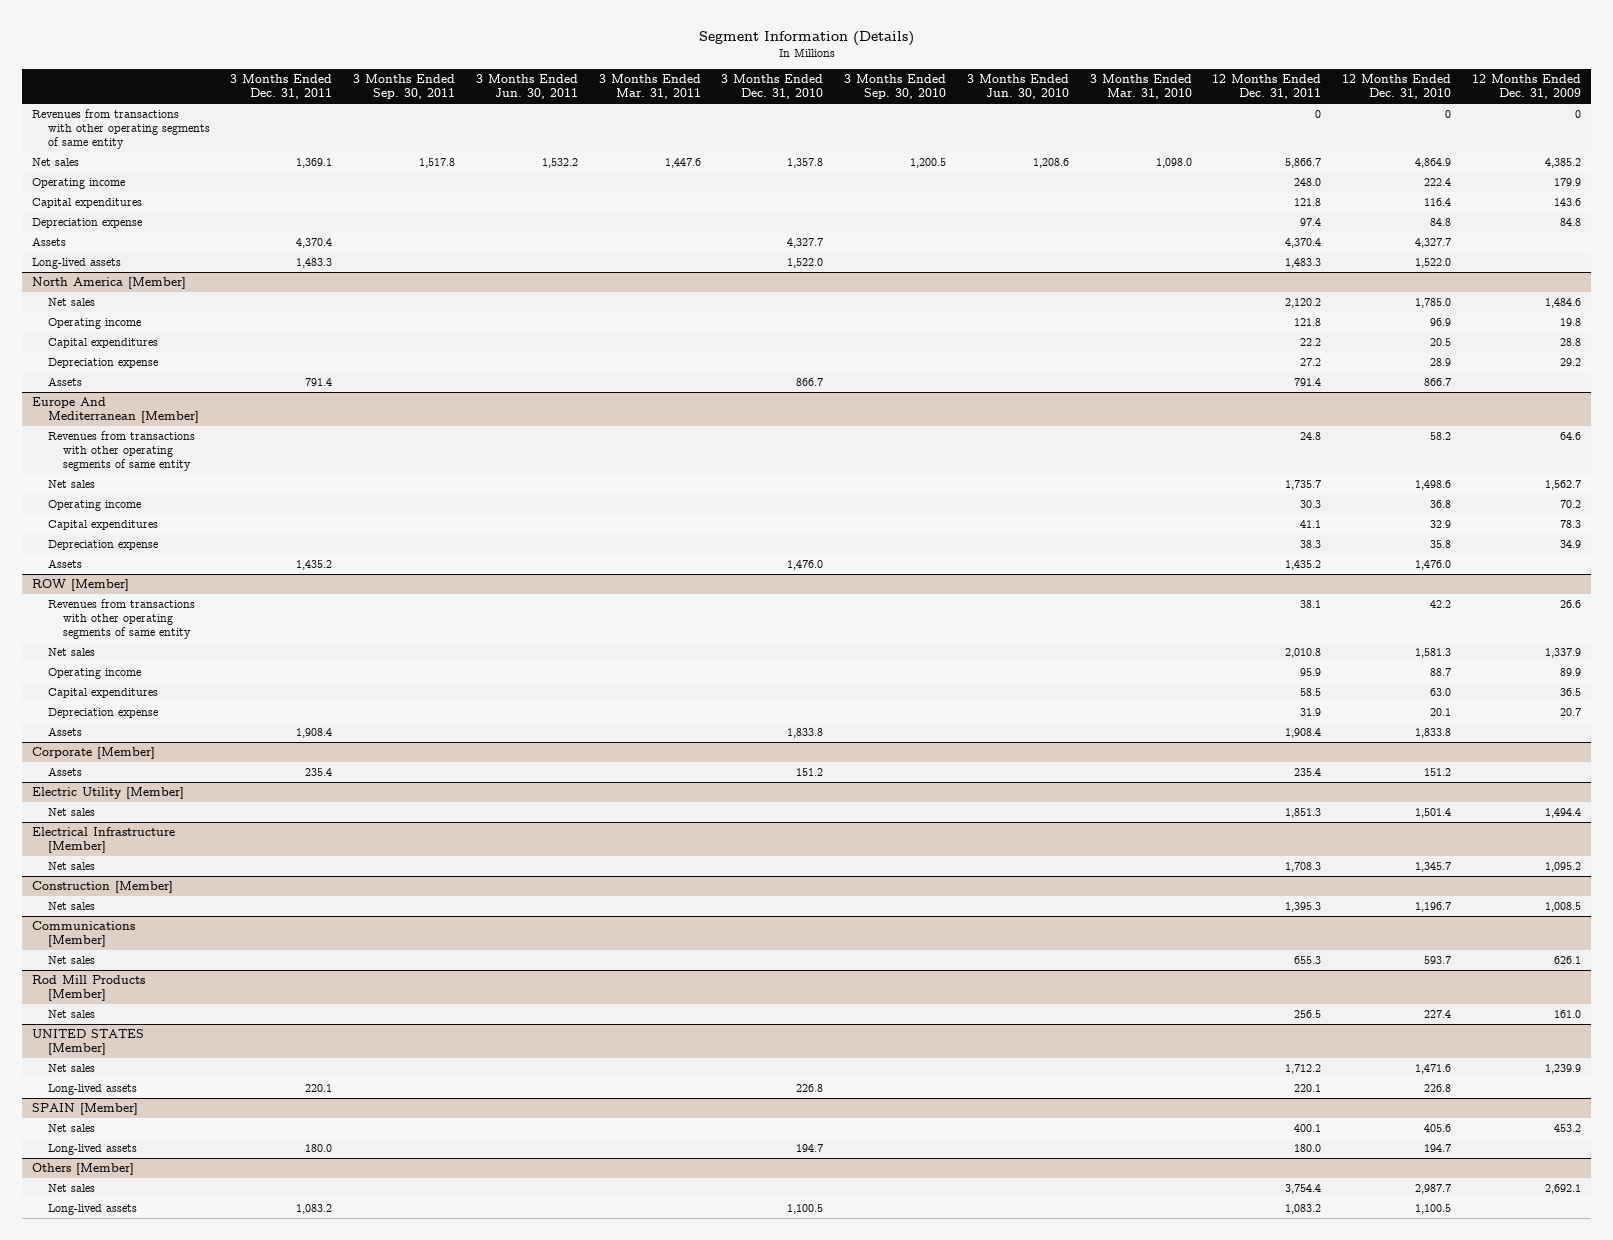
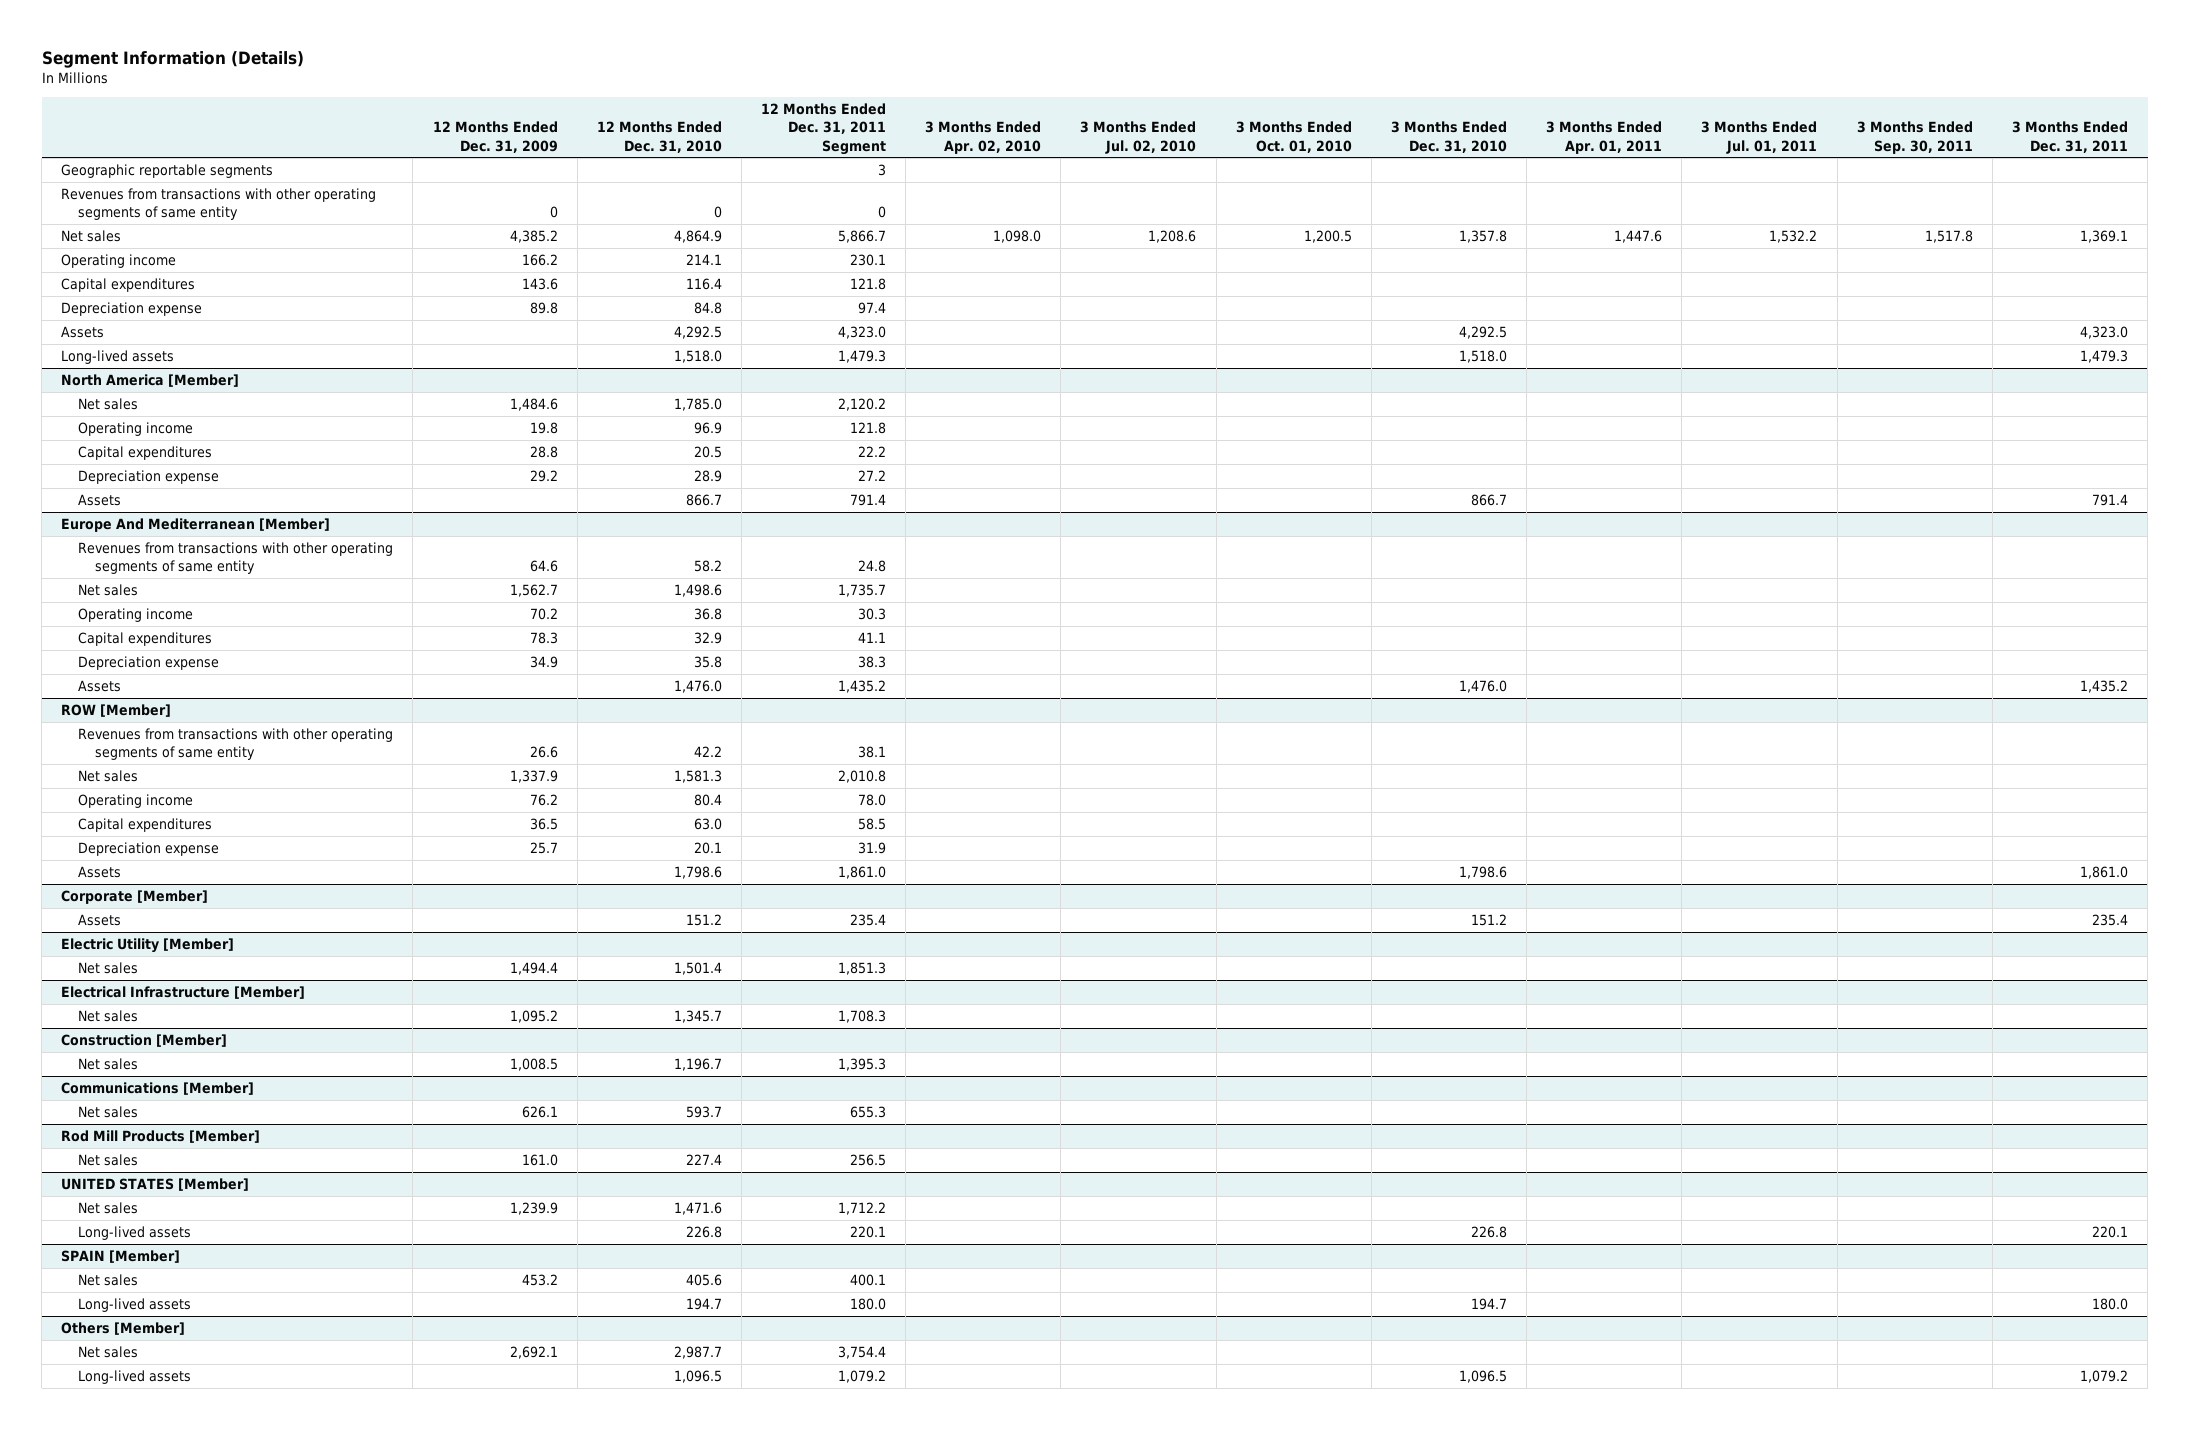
- | 3 Months Ended Dec. 31, 2011 | 3 Months Ended Sep. 30, 2011 | 3 Months Ended Jun. 30, 2011 | 3 Months Ended Mar. 31, 2011 | 3 Months Ended Dec. 31, 2010 | 3 Months Ended Sep. 30, 2010 | 3 Months Ended Jun. 30, 2010 | 3 Months Ended Mar. 31, 2010 | 12 Months Ended Dec. 31, 2011 | 12 Months Ended Dec. 31, 2010 | 12 Months Ended Dec. 31, 2009
+ | 12 Months Ended Dec. 31, 2009 | 12 Months Ended Dec. 31, 2010 | 12 Months Ended Dec. 31, 2011 Segment | 3 Months Ended Apr. 02, 2010 | 3 Months Ended Jul. 02, 2010 | 3 Months Ended Oct. 01, 2010 | 3 Months Ended Dec. 31, 2010 | 3 Months Ended Apr. 01, 2011 | 3 Months Ended Jul. 01, 2011 | 3 Months Ended Sep. 30, 2011 | 3 Months Ended Dec. 31, 2011
+ Geographic reportable segments | | | 3 | | | | | | | |
- Operating income | | | | | | | | | 248.0 | 222.4 | 179.9
+ Operating income | 166.2 | 214.1 | 230.1 | | | | | | | |
- Depreciation expense | | | | | | | | | 97.4 | 84.8 | 84.8
- Assets | 4,370.4 | | | | 4,327.7 | | | | 4,370.4 | 4,327.7 |
- Long-lived assets | 1,483.3 | | | | 1,522.0 | | | | 1,483.3 | 1,522.0 |
+ Depreciation expense | 89.8 | 84.8 | 97.4 | | | | | | | |
+ Assets | | 4,292.5 | 4,323.0 | | | | 4,292.5 | | | | 4,323.0
+ Long-lived assets | | 1,518.0 | 1,479.3 | | | | 1,518.0 | | | | 1,479.3
@ ROW [Member]
- Operating income | | | | | | | | | 95.9 | 88.7 | 89.9
+ Operating income | 76.2 | 80.4 | 78.0 | | | | | | | |
- Depreciation expense | | | | | | | | | 31.9 | 20.1 | 20.7
- Assets | 1,908.4 | | | | 1,833.8 | | | | 1,908.4 | 1,833.8 |
+ Depreciation expense | 25.7 | 20.1 | 31.9 | | | | | | | |
+ Assets | | 1,798.6 | 1,861.0 | | | | 1,798.6 | | | | 1,861.0
@ Others [Member]
- Long-lived assets | 1,083.2 | | | | 1,100.5 | | | | 1,083.2 | 1,100.5 |
+ Long-lived assets | | 1,096.5 | 1,079.2 | | | | 1,096.5 | | | | 1,079.2

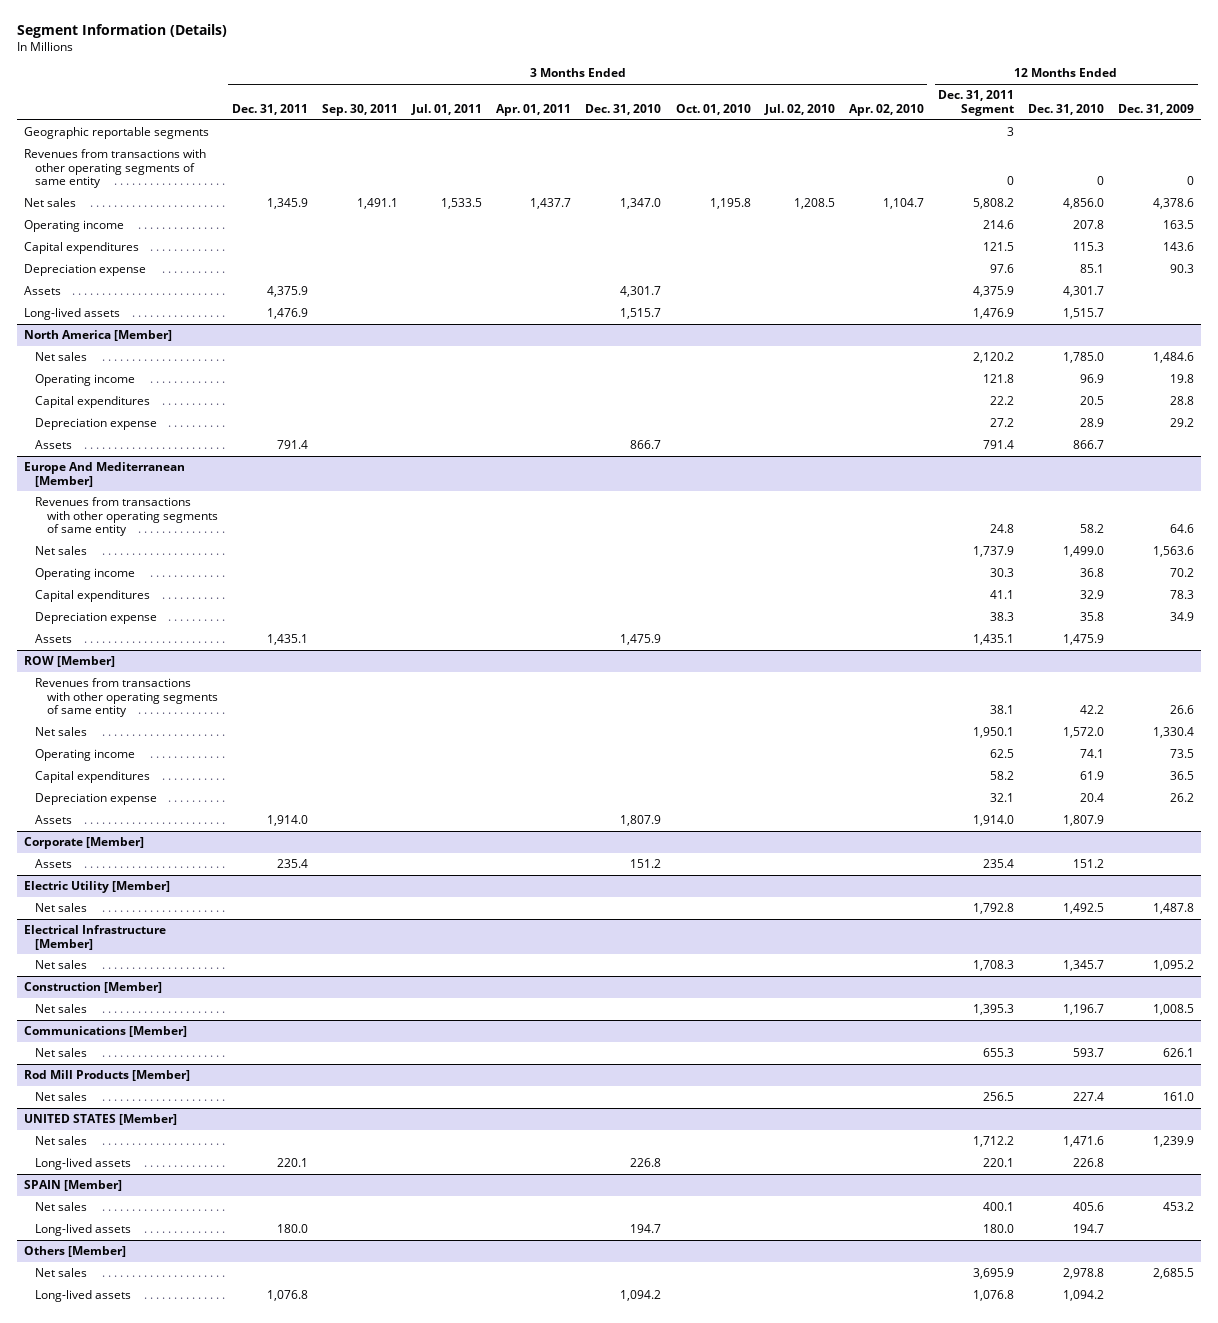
- | 12 Months Ended Dec. 31, 2009 | 12 Months Ended Dec. 31, 2010 | 12 Months Ended Dec. 31, 2011 Segment | 3 Months Ended Apr. 02, 2010 | 3 Months Ended Jul. 02, 2010 | 3 Months Ended Oct. 01, 2010 | 3 Months Ended Dec. 31, 2010 | 3 Months Ended Apr. 01, 2011 | 3 Months Ended Jul. 01, 2011 | 3 Months Ended Sep. 30, 2011 | 3 Months Ended Dec. 31, 2011
+ | 3 Months Ended Dec. 31, 2011 | 3 Months Ended Sep. 30, 2011 | 3 Months Ended Jul. 01, 2011 | 3 Months Ended Apr. 01, 2011 | 3 Months Ended Dec. 31, 2010 | 3 Months Ended Oct. 01, 2010 | 3 Months Ended Jul. 02, 2010 | 3 Months Ended Apr. 02, 2010 | 12 Months Ended Dec. 31, 2011 Segment | 12 Months Ended Dec. 31, 2010 | 12 Months Ended Dec. 31, 2009
- Net sales | 4,385.2 | 4,864.9 | 5,866.7 | 1,098.0 | 1,208.6 | 1,200.5 | 1,357.8 | 1,447.6 | 1,532.2 | 1,517.8 | 1,369.1
- Operating income | 166.2 | 214.1 | 230.1 | | | | | | | |
- Capital expenditures | 143.6 | 116.4 | 121.8 | | | | | | | |
- Depreciation expense | 89.8 | 84.8 | 97.4 | | | | | | | |
- Assets | | 4,292.5 | 4,323.0 | | | | 4,292.5 | | | | 4,323.0
- Long-lived assets | | 1,518.0 | 1,479.3 | | | | 1,518.0 | | | | 1,479.3
+ Net sales | 1,345.9 | 1,491.1 | 1,533.5 | 1,437.7 | 1,347.0 | 1,195.8 | 1,208.5 | 1,104.7 | 5,808.2 | 4,856.0 | 4,378.6
+ Operating income | | | | | | | | | 214.6 | 207.8 | 163.5
+ Capital expenditures | | | | | | | | | 121.5 | 115.3 | 143.6
+ Depreciation expense | | | | | | | | | 97.6 | 85.1 | 90.3
+ Assets | 4,375.9 | | | | 4,301.7 | | | | 4,375.9 | 4,301.7 |
+ Long-lived assets | 1,476.9 | | | | 1,515.7 | | | | 1,476.9 | 1,515.7 |
@ Europe And Mediterranean [Member]
- Net sales | 1,562.7 | 1,498.6 | 1,735.7 | | | | | | | |
+ Net sales | | | | | | | | | 1,737.9 | 1,499.0 | 1,563.6
- Assets | | 1,476.0 | 1,435.2 | | | | 1,476.0 | | | | 1,435.2
+ Assets | 1,435.1 | | | | 1,475.9 | | | | 1,435.1 | 1,475.9 |
@ ROW [Member]
- Net sales | 1,337.9 | 1,581.3 | 2,010.8 | | | | | | | |
- Operating income | 76.2 | 80.4 | 78.0 | | | | | | | |
- Capital expenditures | 36.5 | 63.0 | 58.5 | | | | | | | |
- Depreciation expense | 25.7 | 20.1 | 31.9 | | | | | | | |
- Assets | | 1,798.6 | 1,861.0 | | | | 1,798.6 | | | | 1,861.0
+ Net sales | | | | | | | | | 1,950.1 | 1,572.0 | 1,330.4
+ Operating income | | | | | | | | | 62.5 | 74.1 | 73.5
+ Capital expenditures | | | | | | | | | 58.2 | 61.9 | 36.5
+ Depreciation expense | | | | | | | | | 32.1 | 20.4 | 26.2
+ Assets | 1,914.0 | | | | 1,807.9 | | | | 1,914.0 | 1,807.9 |
@ Electric Utility [Member]
- Net sales | 1,494.4 | 1,501.4 | 1,851.3 | | | | | | | |
+ Net sales | | | | | | | | | 1,792.8 | 1,492.5 | 1,487.8
@ Others [Member]
- Net sales | 2,692.1 | 2,987.7 | 3,754.4 | | | | | | | |
- Long-lived assets | | 1,096.5 | 1,079.2 | | | | 1,096.5 | | | | 1,079.2
+ Net sales | | | | | | | | | 3,695.9 | 2,978.8 | 2,685.5
+ Long-lived assets | 1,076.8 | | | | 1,094.2 | | | | 1,076.8 | 1,094.2 |

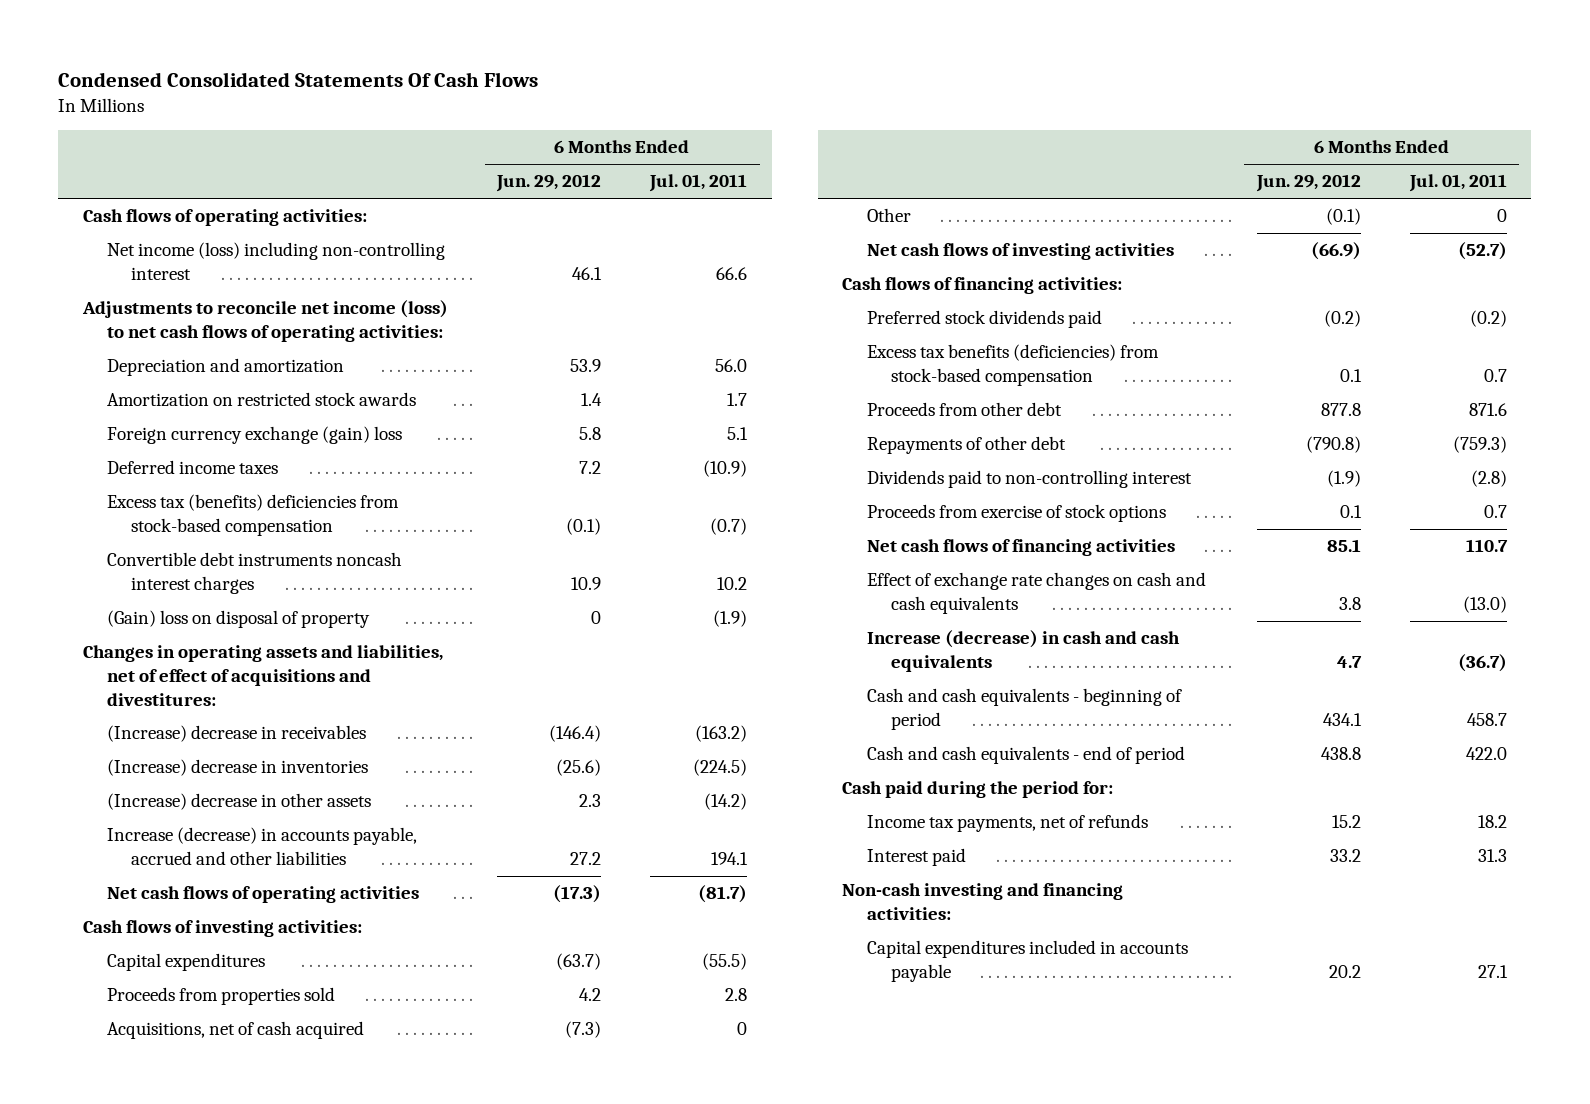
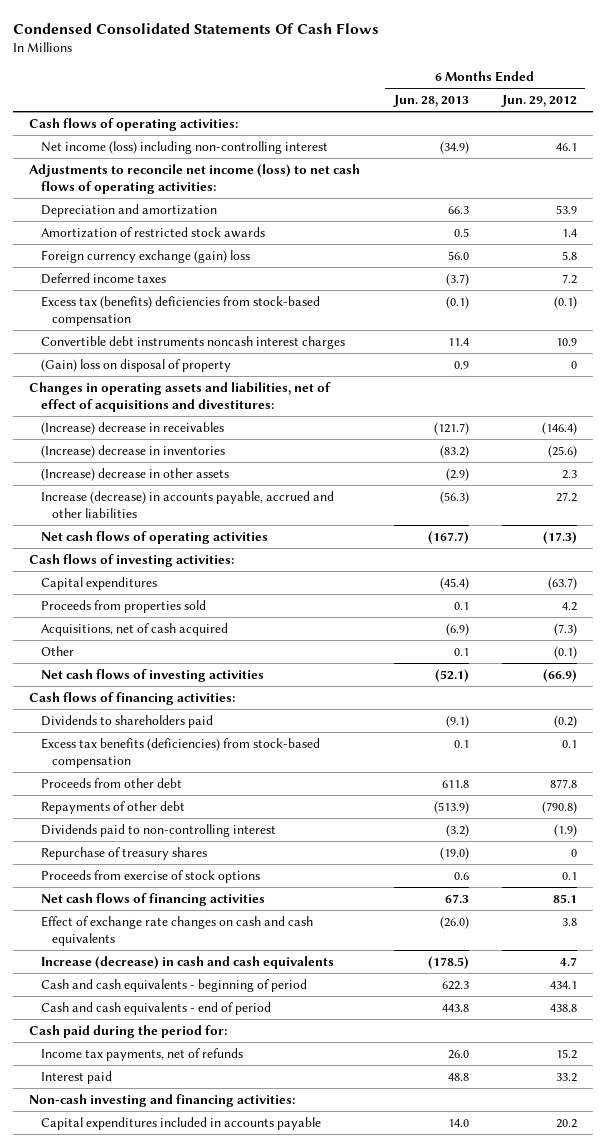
- | 6 Months Ended Jun. 29, 2012 | 6 Months Ended Jul. 01, 2011
+ | 6 Months Ended Jun. 28, 2013 | 6 Months Ended Jun. 29, 2012
- Amortization on restricted stock awards | 1.4 | 1.7
+ Amortization of restricted stock awards | 0.5 | 1.4
- Preferred stock dividends paid | (0.2) | (0.2)
+ Dividends to shareholders paid | (9.1) | (0.2)
+ Repurchase of treasury shares | (19.0) | 0

